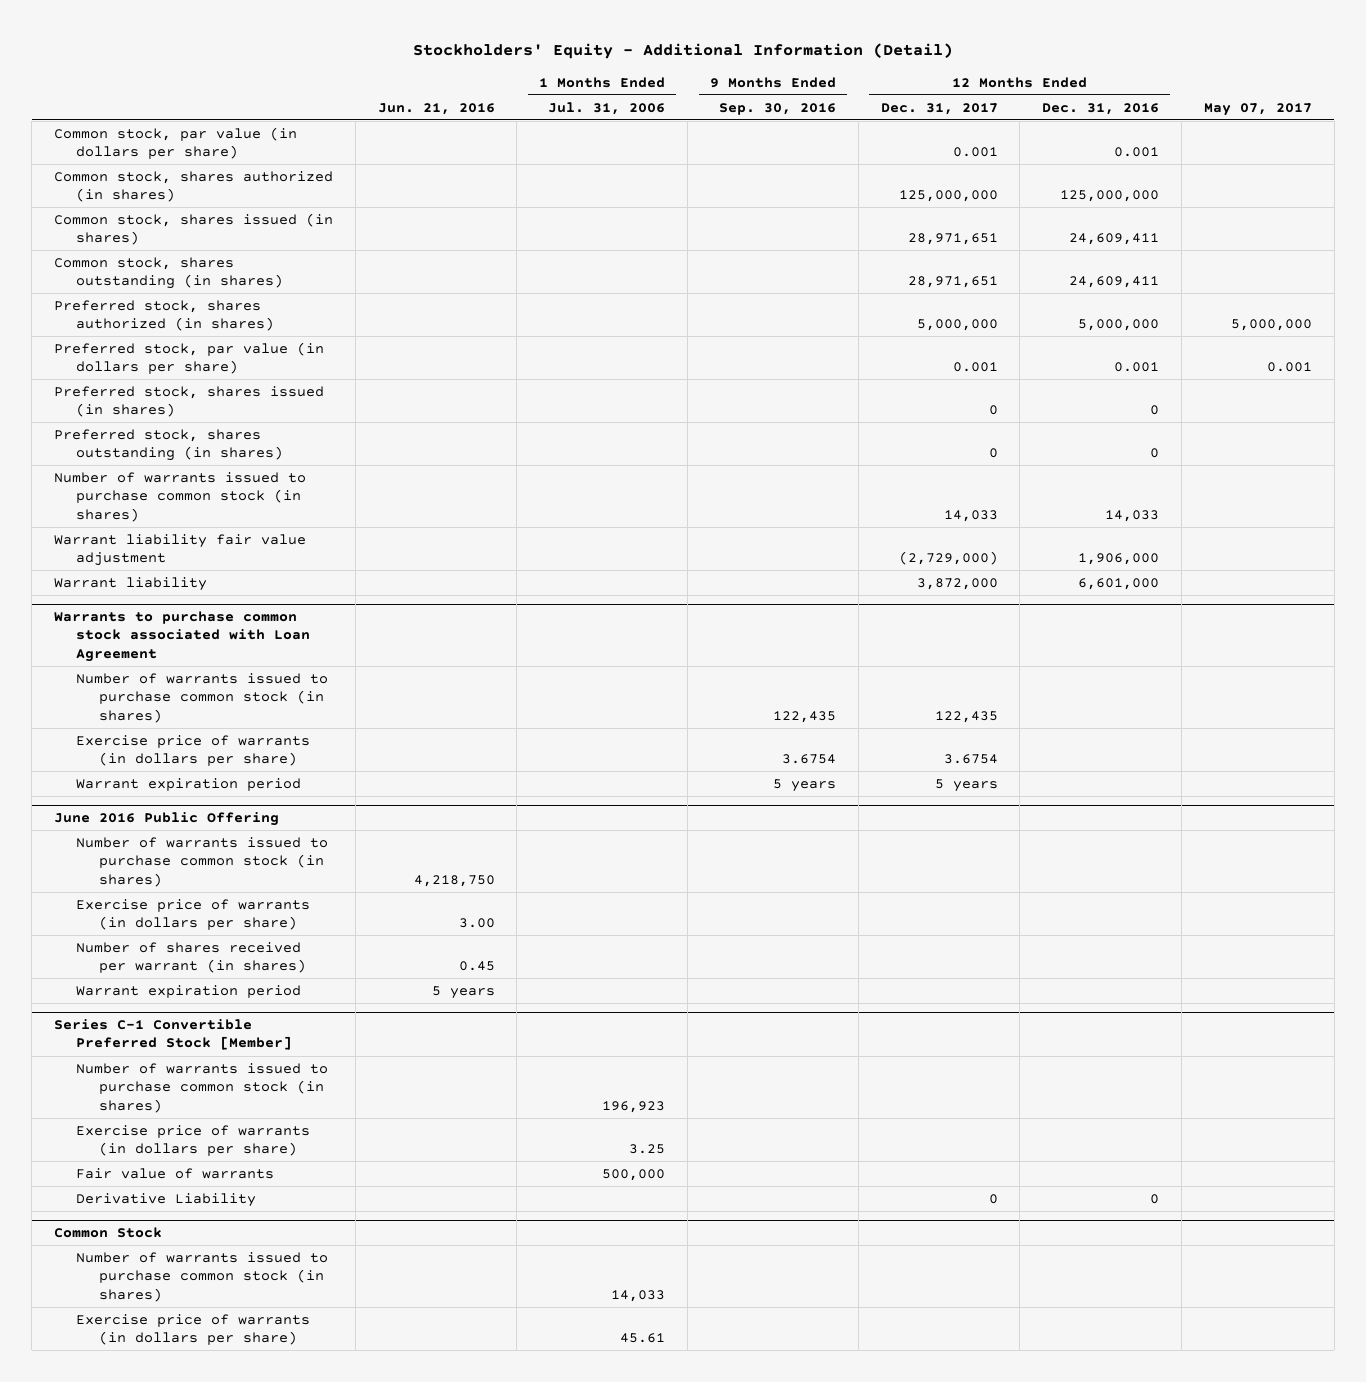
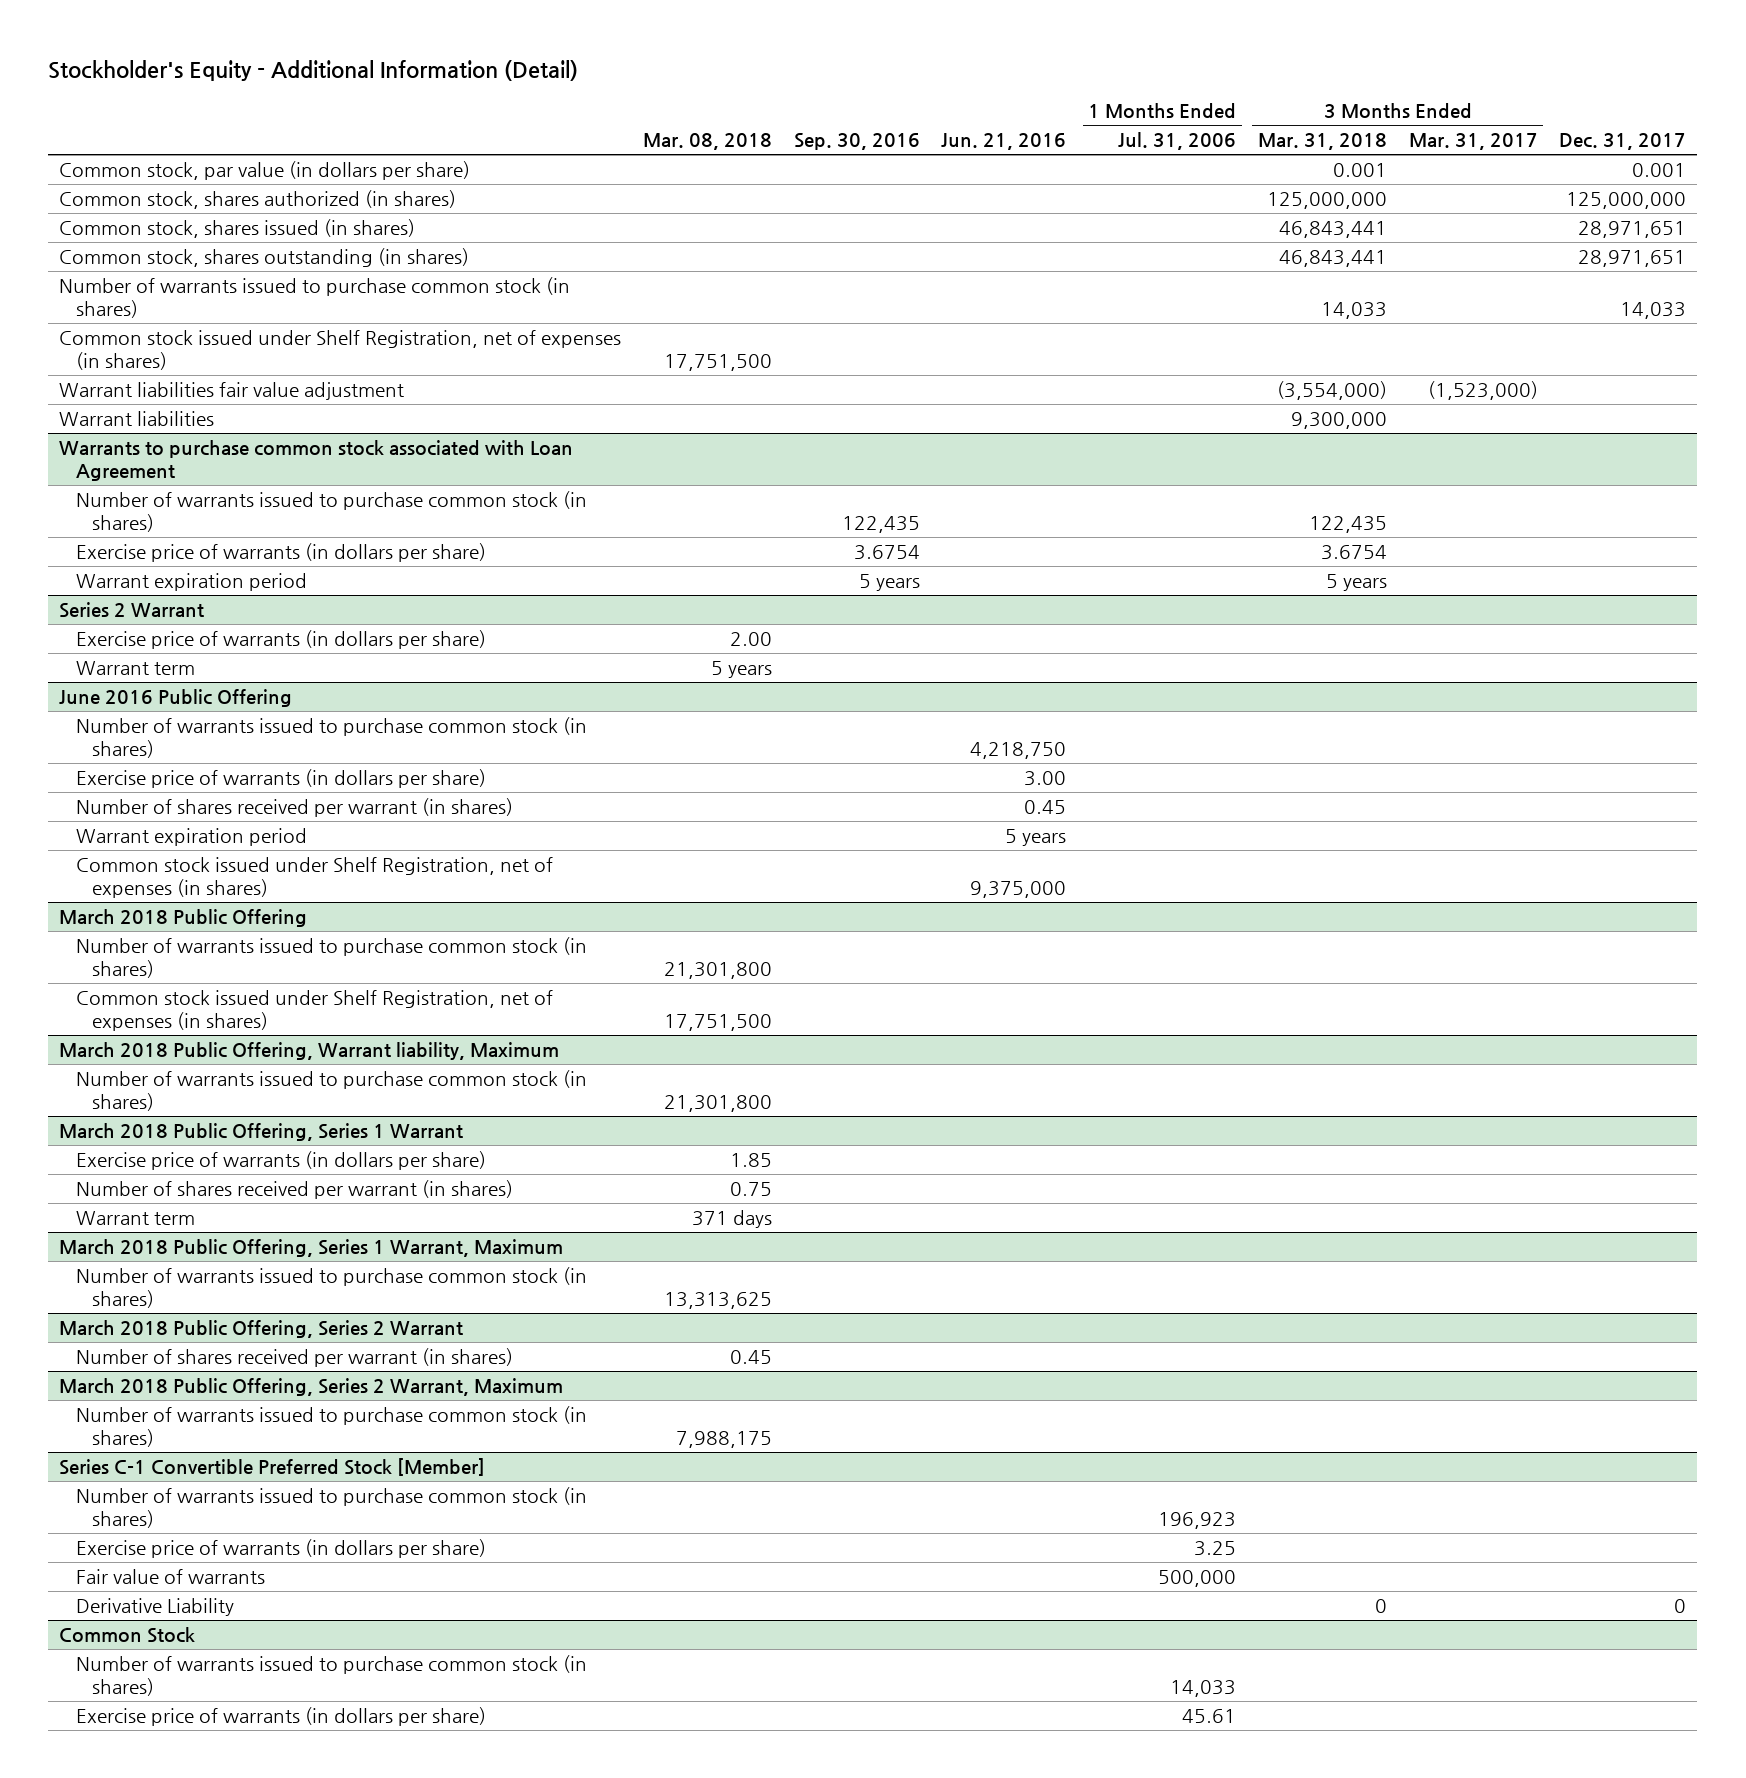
- Stockholders' Equity - Additional Information (Detail)
+ Stockholder's Equity - Additional Information (Detail)
- | Jun. 21, 2016 | 1 Months Ended Jul. 31, 2006 | 9 Months Ended Sep. 30, 2016 | 12 Months Ended Dec. 31, 2017 | 12 Months Ended Dec. 31, 2016 | May 07, 2017
+ | Mar. 08, 2018 | Sep. 30, 2016 | Jun. 21, 2016 | 1 Months Ended Jul. 31, 2006 | 3 Months Ended Mar. 31, 2018 | 3 Months Ended Mar. 31, 2017 | Dec. 31, 2017
- Preferred stock, shares authorized (in shares) | | | | 5,000,000 | 5,000,000 | 5,000,000
- Preferred stock, par value (in dollars per share) | | | | 0.001 | 0.001 | 0.001
- Preferred stock, shares issued (in shares) | | | | 0 | 0 |
- Preferred stock, shares outstanding (in shares) | | | | 0 | 0 |
- Warrant liability fair value adjustment | | | | (2,729,000) | 1,906,000 |
- Warrant liability | | | | 3,872,000 | 6,601,000 |
+ Common stock issued under Shelf Registration, net of expenses (in shares) | 17,751,500 | | | | | |
+ Warrant liabilities fair value adjustment | | | | | (3,554,000) | (1,523,000) |
+ Warrant liabilities | | | | | 9,300,000 | |
+ Series 2 Warrant
+ Exercise price of warrants (in dollars per share) | 2.00 | | | | | |
+ Warrant term | 5 years | | | | | |
@ June 2016 Public Offering
+ Common stock issued under Shelf Registration, net of expenses (in shares) | | | 9,375,000 | | | |
+ March 2018 Public Offering
+ Number of warrants issued to purchase common stock (in shares) | 21,301,800 | | | | | |
+ Common stock issued under Shelf Registration, net of expenses (in shares) | 17,751,500 | | | | | |
+ March 2018 Public Offering, Warrant liability, Maximum
+ Number of warrants issued to purchase common stock (in shares) | 21,301,800 | | | | | |
+ March 2018 Public Offering, Series 1 Warrant
+ Exercise price of warrants (in dollars per share) | 1.85 | | | | | |
+ Number of shares received per warrant (in shares) | 0.75 | | | | | |
+ Warrant term | 371 days | | | | | |
+ March 2018 Public Offering, Series 1 Warrant, Maximum
+ Number of warrants issued to purchase common stock (in shares) | 13,313,625 | | | | | |
+ March 2018 Public Offering, Series 2 Warrant
+ Number of shares received per warrant (in shares) | 0.45 | | | | | |
+ March 2018 Public Offering, Series 2 Warrant, Maximum
+ Number of warrants issued to purchase common stock (in shares) | 7,988,175 | | | | | |

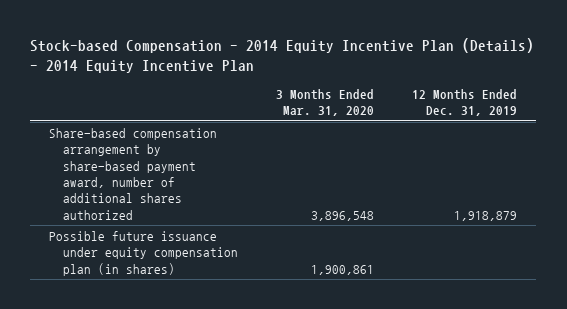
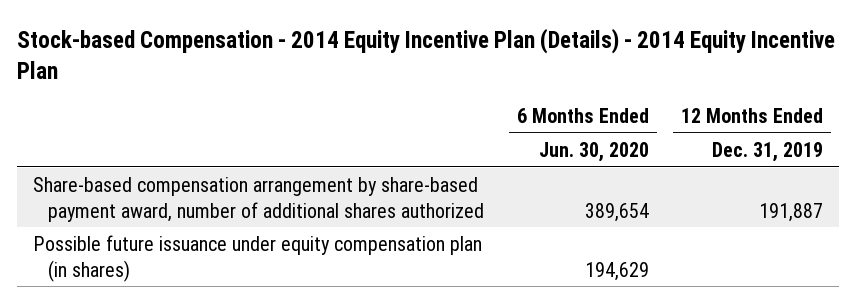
- | 3 Months Ended Mar. 31, 2020 | 12 Months Ended Dec. 31, 2019
+ | 6 Months Ended Jun. 30, 2020 | 12 Months Ended Dec. 31, 2019
- Share-based compensation arrangement by share-based payment award, number of additional shares authorized | 3,896,548 | 1,918,879
+ Share-based compensation arrangement by share-based payment award, number of additional shares authorized | 389,654 | 191,887

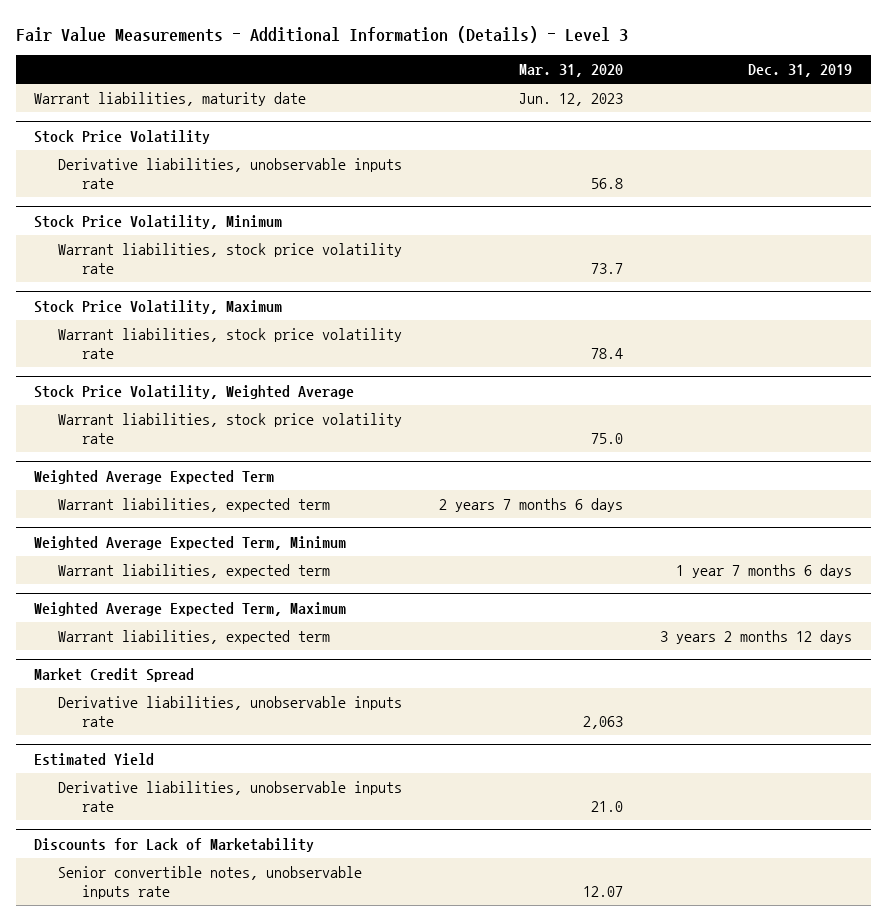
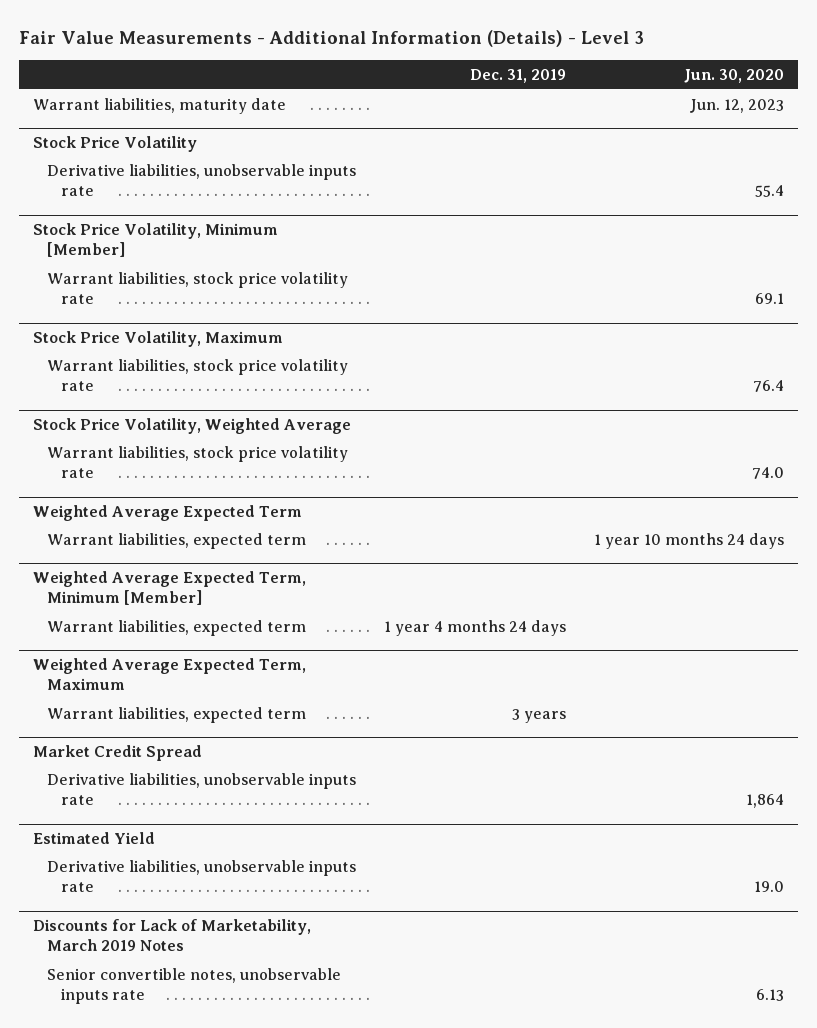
- | Mar. 31, 2020 | Dec. 31, 2019
+ | Dec. 31, 2019 | Jun. 30, 2020
- Stock Price Volatility, Minimum
+ Stock Price Volatility, Minimum [Member]
- Weighted Average Expected Term, Minimum
- Warrant liabilities, expected term | | 1 year 7 months 6 days
+ Weighted Average Expected Term, Minimum [Member]
+ Warrant liabilities, expected term | 1 year 4 months 24 days |
@ Weighted Average Expected Term, Maximum
- Warrant liabilities, expected term | | 3 years 2 months 12 days
+ Warrant liabilities, expected term | 3 years |
- Discounts for Lack of Marketability
+ Discounts for Lack of Marketability, March 2019 Notes

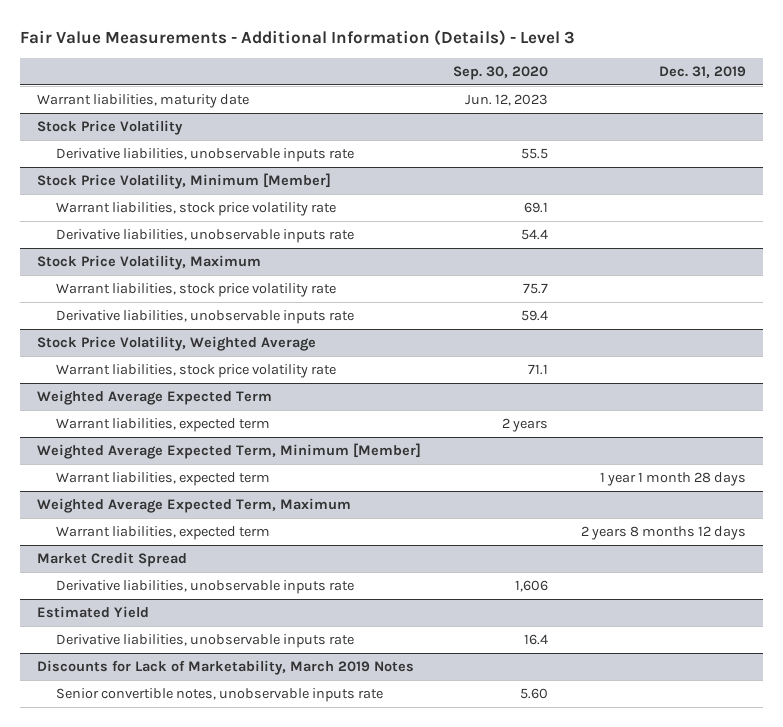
- | Dec. 31, 2019 | Jun. 30, 2020
+ | Sep. 30, 2020 | Dec. 31, 2019
@ Stock Price Volatility, Minimum [Member]
+ Derivative liabilities, unobservable inputs rate | 54.4 |
@ Stock Price Volatility, Maximum
+ Derivative liabilities, unobservable inputs rate | 59.4 |
@ Weighted Average Expected Term, Minimum [Member]
- Warrant liabilities, expected term | 1 year 4 months 24 days |
+ Warrant liabilities, expected term | | 1 year 1 month 28 days
@ Weighted Average Expected Term, Maximum
- Warrant liabilities, expected term | 3 years |
+ Warrant liabilities, expected term | | 2 years 8 months 12 days

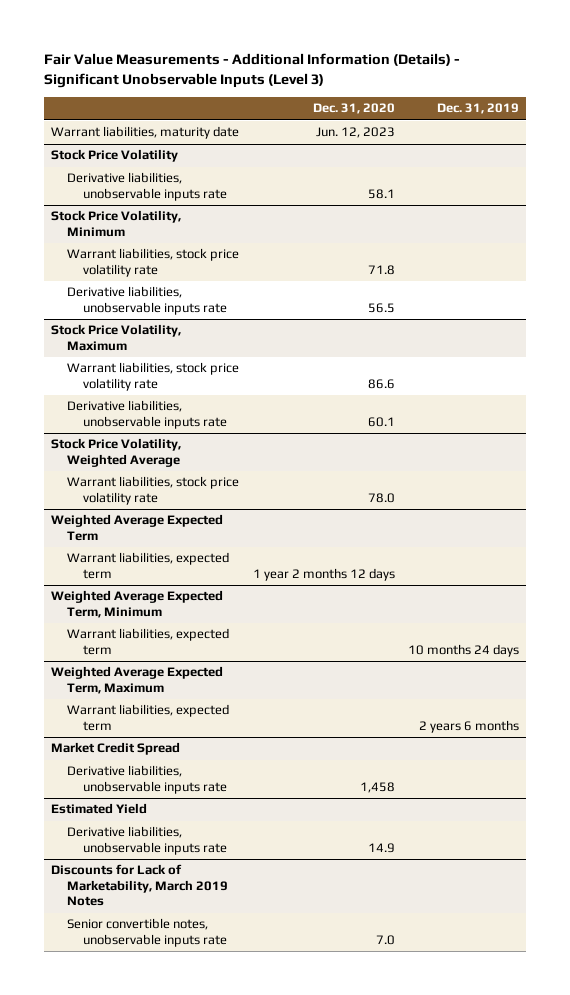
- Fair Value Measurements - Additional Information (Details) - Level 3
+ Fair Value Measurements - Additional Information (Details) - Significant Unobservable Inputs (Level 3)
- | Sep. 30, 2020 | Dec. 31, 2019
+ | Dec. 31, 2020 | Dec. 31, 2019
- Stock Price Volatility, Minimum [Member]
+ Stock Price Volatility, Minimum
- Weighted Average Expected Term, Minimum [Member]
- Warrant liabilities, expected term | | 1 year 1 month 28 days
+ Weighted Average Expected Term, Minimum
+ Warrant liabilities, expected term | | 10 months 24 days
@ Weighted Average Expected Term, Maximum
- Warrant liabilities, expected term | | 2 years 8 months 12 days
+ Warrant liabilities, expected term | | 2 years 6 months

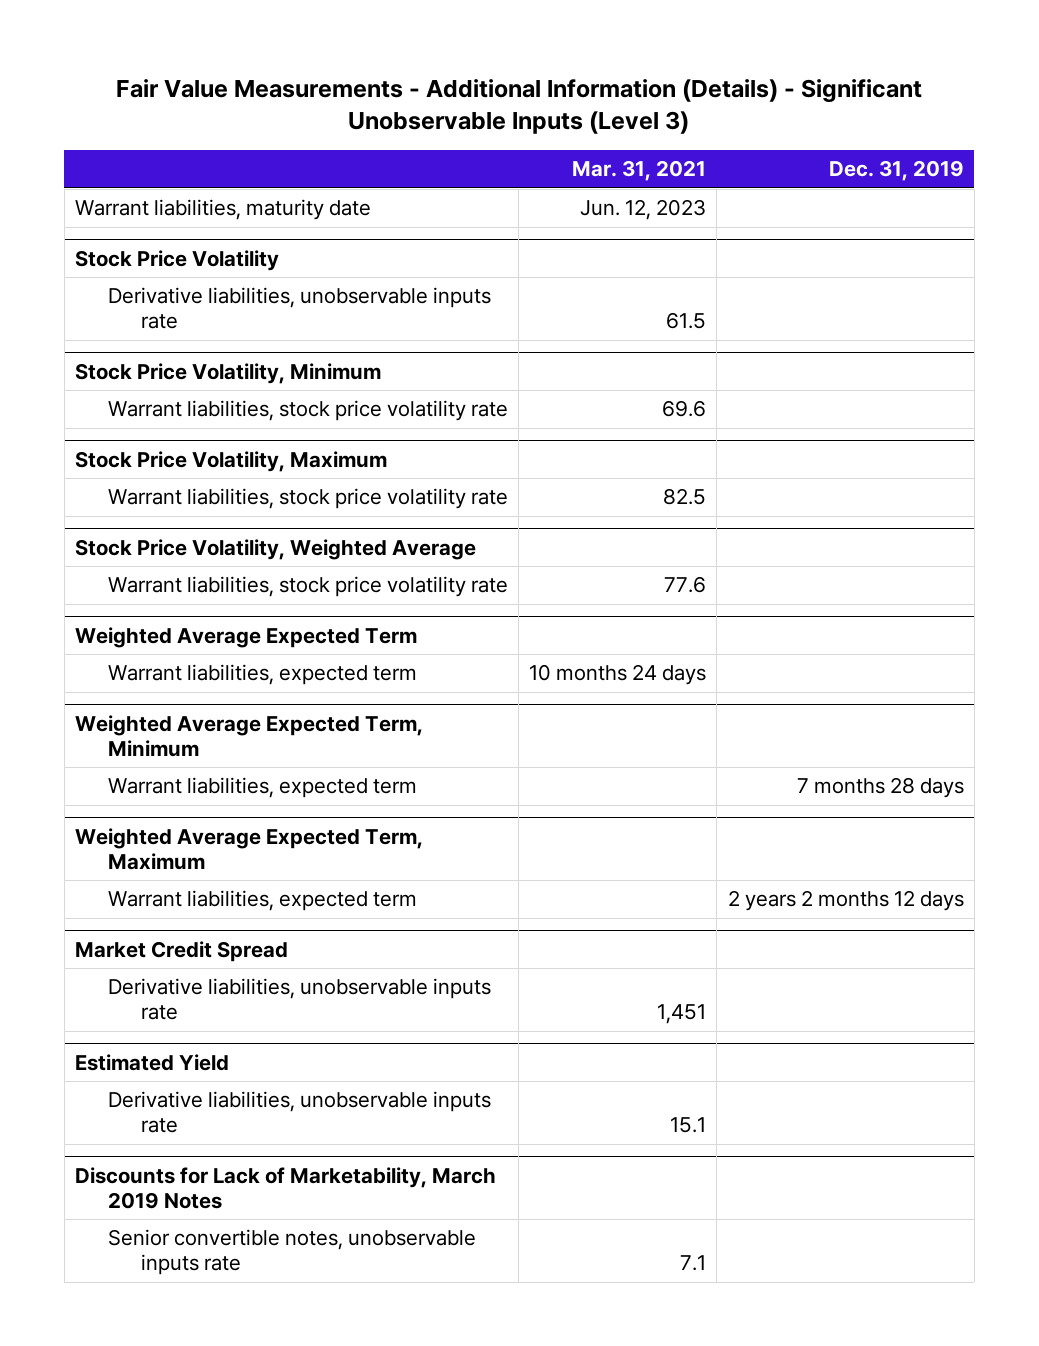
- | Dec. 31, 2020 | Dec. 31, 2019
+ | Mar. 31, 2021 | Dec. 31, 2019
@ Stock Price Volatility, Minimum
- Derivative liabilities, unobservable inputs rate | 56.5 |
@ Stock Price Volatility, Maximum
- Derivative liabilities, unobservable inputs rate | 60.1 |
@ Weighted Average Expected Term, Minimum
- Warrant liabilities, expected term | | 10 months 24 days
+ Warrant liabilities, expected term | | 7 months 28 days
@ Weighted Average Expected Term, Maximum
- Warrant liabilities, expected term | | 2 years 6 months
+ Warrant liabilities, expected term | | 2 years 2 months 12 days

